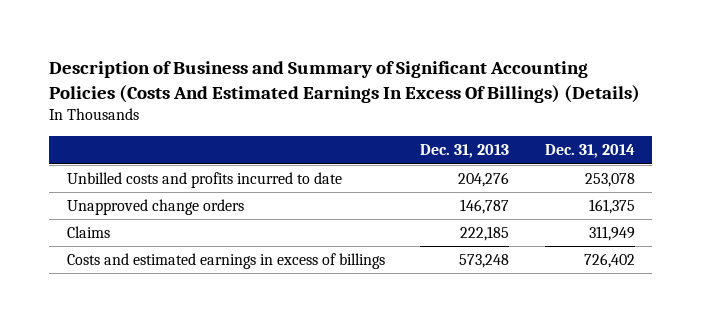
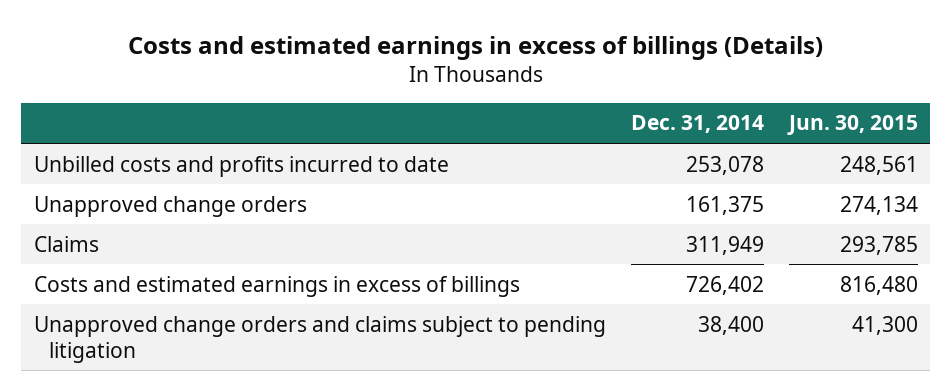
- Description of Business and Summary of Significant Accounting Policies (Costs And Estimated Earnings In Excess Of Billings) (Details)
+ Costs and estimated earnings in excess of billings (Details)
- | Dec. 31, 2013 | Dec. 31, 2014
+ | Dec. 31, 2014 | Jun. 30, 2015
+ Unapproved change orders and claims subject to pending litigation | 38,400 | 41,300

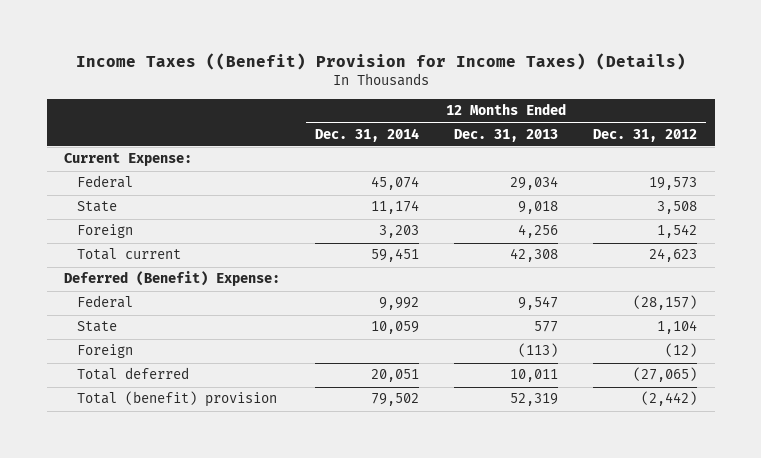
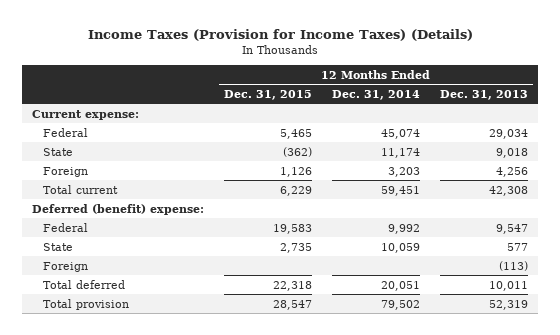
- Income Taxes ((Benefit) Provision for Income Taxes) (Details)
+ Income Taxes (Provision for Income Taxes) (Details)
- | 12 Months Ended Dec. 31, 2014 | 12 Months Ended Dec. 31, 2013 | 12 Months Ended Dec. 31, 2012
+ | 12 Months Ended Dec. 31, 2015 | 12 Months Ended Dec. 31, 2014 | 12 Months Ended Dec. 31, 2013
- Current Expense:
+ Current expense:
- Deferred (Benefit) Expense:
+ Deferred (benefit) expense:
- Total (benefit) provision | 79,502 | 52,319 | (2,442)
+ Total provision | 28,547 | 79,502 | 52,319

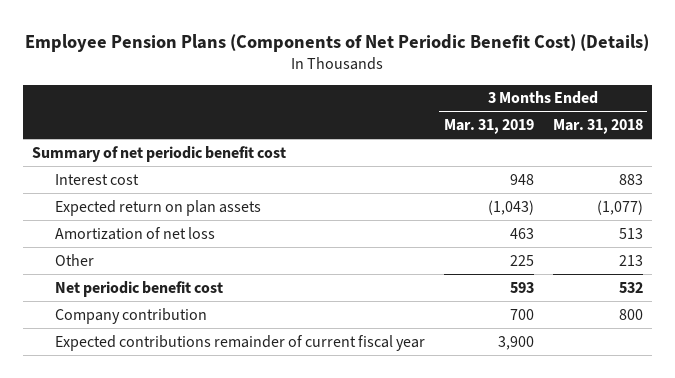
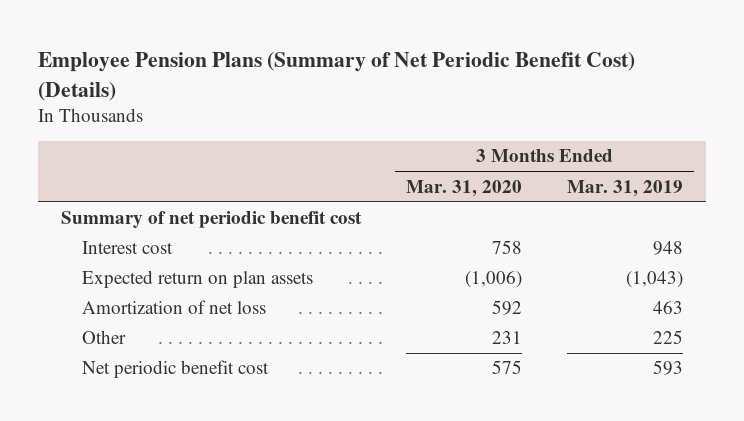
- Employee Pension Plans (Components of Net Periodic Benefit Cost) (Details)
+ Employee Pension Plans (Summary of Net Periodic Benefit Cost) (Details)
- | 3 Months Ended Mar. 31, 2019 | 3 Months Ended Mar. 31, 2018
+ | 3 Months Ended Mar. 31, 2020 | 3 Months Ended Mar. 31, 2019
- Company contribution | 700 | 800
- Expected contributions remainder of current fiscal year | 3,900 |

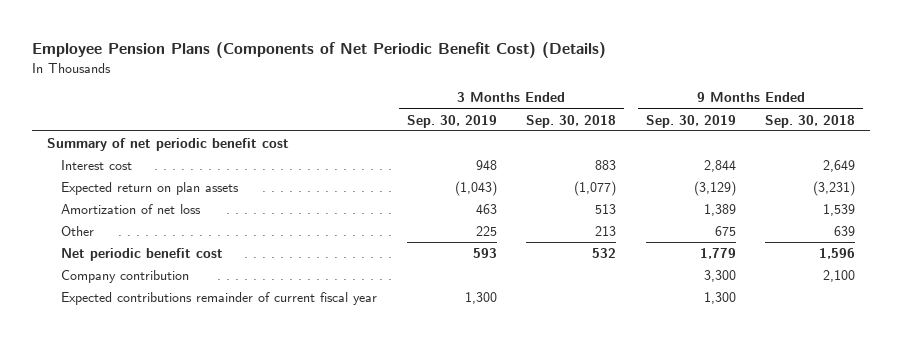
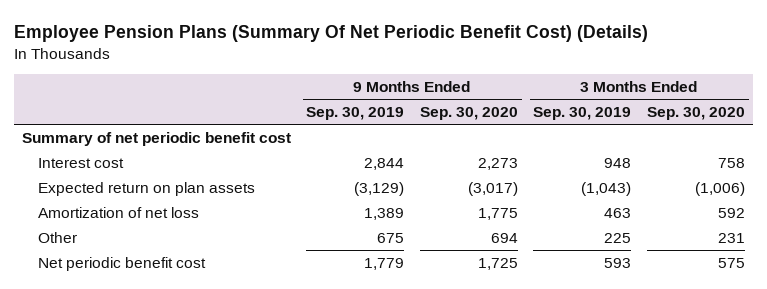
- Employee Pension Plans (Components of Net Periodic Benefit Cost) (Details)
+ Employee Pension Plans (Summary Of Net Periodic Benefit Cost) (Details)
- | 3 Months Ended Sep. 30, 2019 | 3 Months Ended Sep. 30, 2018 | 9 Months Ended Sep. 30, 2019 | 9 Months Ended Sep. 30, 2018
+ | 9 Months Ended Sep. 30, 2019 | 9 Months Ended Sep. 30, 2020 | 3 Months Ended Sep. 30, 2019 | 3 Months Ended Sep. 30, 2020
- Company contribution | | | 3,300 | 2,100
- Expected contributions remainder of current fiscal year | 1,300 | | 1,300 |

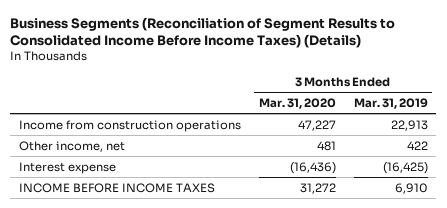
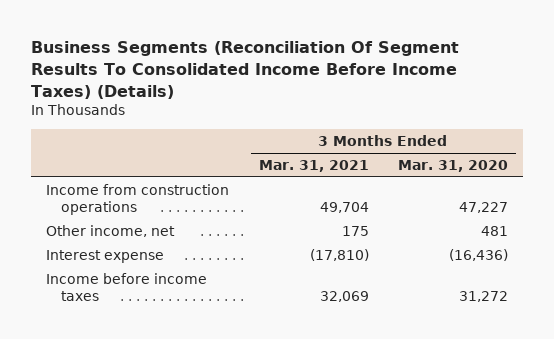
- Business Segments (Reconciliation of Segment Results to Consolidated Income Before Income Taxes) (Details)
+ Business Segments (Reconciliation Of Segment Results To Consolidated Income Before Income Taxes) (Details)
- | 3 Months Ended Mar. 31, 2020 | 3 Months Ended Mar. 31, 2019
+ | 3 Months Ended Mar. 31, 2021 | 3 Months Ended Mar. 31, 2020
- INCOME BEFORE INCOME TAXES | 31,272 | 6,910
+ Income before income taxes | 32,069 | 31,272

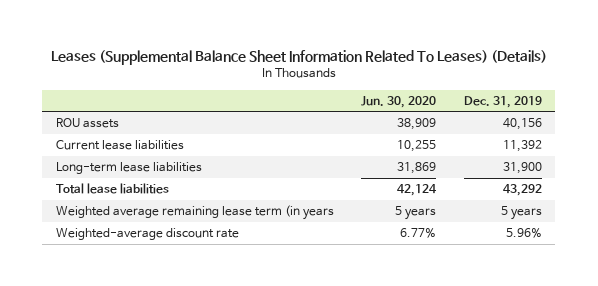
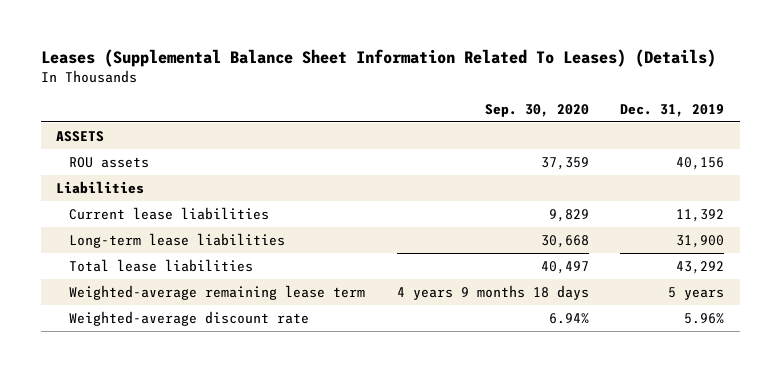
- | Jun. 30, 2020 | Dec. 31, 2019
+ | Sep. 30, 2020 | Dec. 31, 2019
+ ASSETS
+ Liabilities
- Weighted average remaining lease term (in years | 5 years | 5 years
+ Weighted-average remaining lease term | 4 years 9 months 18 days | 5 years

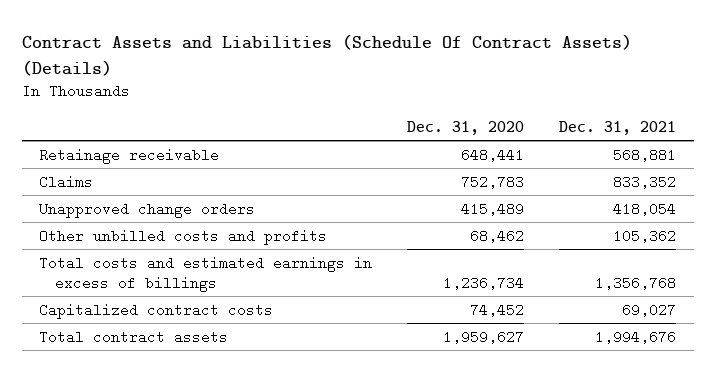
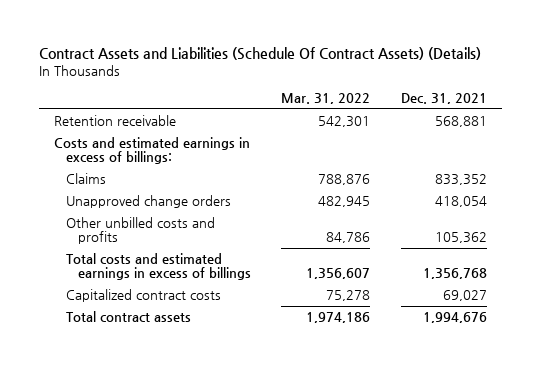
- | Dec. 31, 2020 | Dec. 31, 2021
+ | Mar. 31, 2022 | Dec. 31, 2021
- Retainage receivable | 648,441 | 568,881
+ Retention receivable | 542,301 | 568,881
+ Costs and estimated earnings in excess of billings:

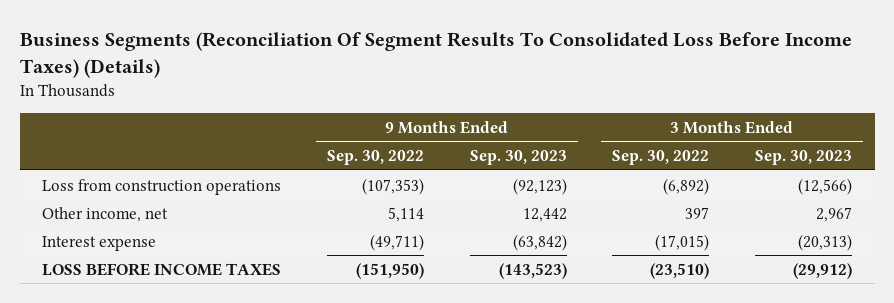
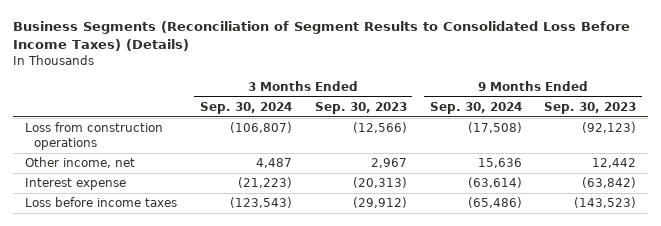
- Business Segments (Reconciliation Of Segment Results To Consolidated Loss Before Income Taxes) (Details)
+ Business Segments (Reconciliation of Segment Results to Consolidated Loss Before Income Taxes) (Details)
- | 9 Months Ended Sep. 30, 2022 | 9 Months Ended Sep. 30, 2023 | 3 Months Ended Sep. 30, 2022 | 3 Months Ended Sep. 30, 2023
+ | 3 Months Ended Sep. 30, 2024 | 3 Months Ended Sep. 30, 2023 | 9 Months Ended Sep. 30, 2024 | 9 Months Ended Sep. 30, 2023
- LOSS BEFORE INCOME TAXES | (151,950) | (143,523) | (23,510) | (29,912)
+ Loss before income taxes | (123,543) | (29,912) | (65,486) | (143,523)

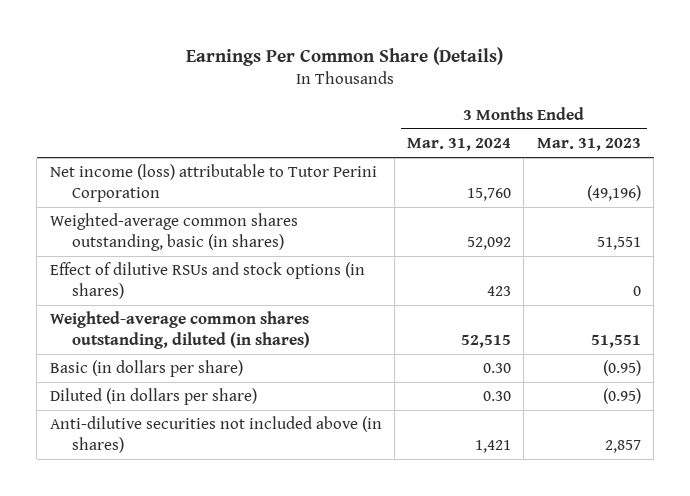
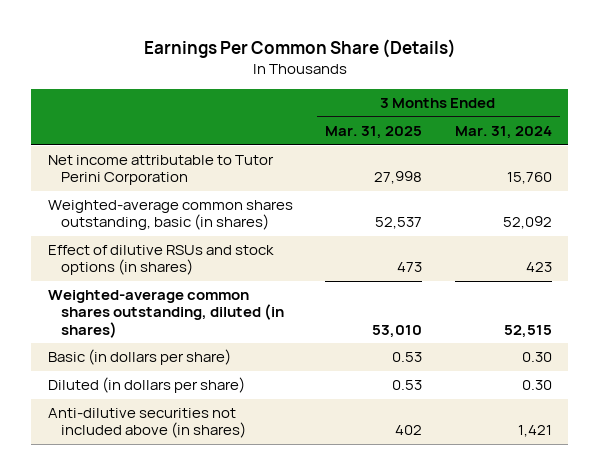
- | 3 Months Ended Mar. 31, 2024 | 3 Months Ended Mar. 31, 2023
+ | 3 Months Ended Mar. 31, 2025 | 3 Months Ended Mar. 31, 2024
- Net income (loss) attributable to Tutor Perini Corporation | 15,760 | (49,196)
+ Net income attributable to Tutor Perini Corporation | 27,998 | 15,760

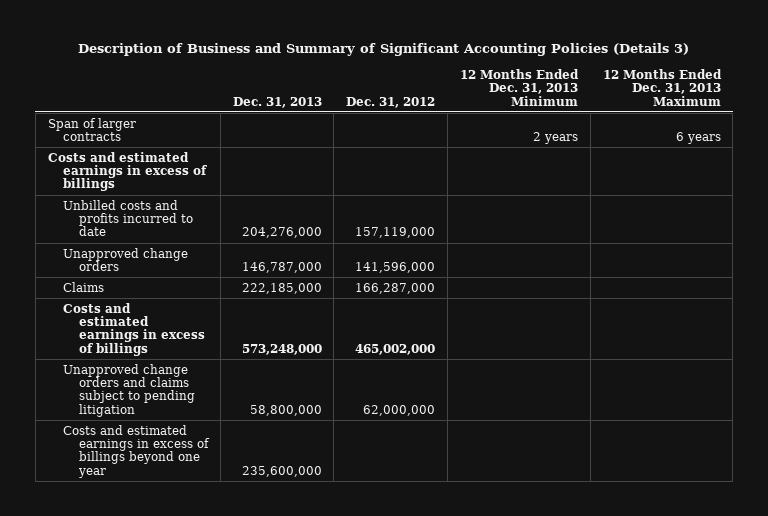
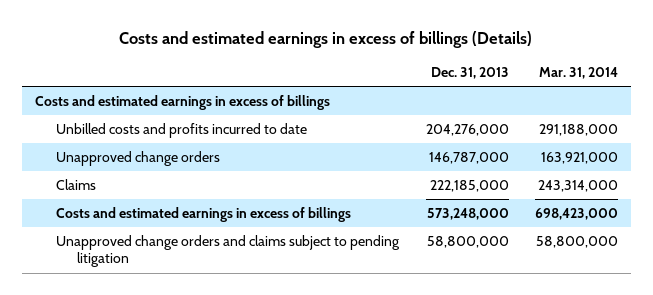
- Description of Business and Summary of Significant Accounting Policies (Details 3)
+ Costs and estimated earnings in excess of billings (Details)
- | Dec. 31, 2013 | Dec. 31, 2012 | 12 Months Ended Dec. 31, 2013 Minimum | 12 Months Ended Dec. 31, 2013 Maximum
+ | Dec. 31, 2013 | Mar. 31, 2014
- Span of larger contracts | | | 2 years | 6 years
- Costs and estimated earnings in excess of billings beyond one year | 235,600,000 | | |

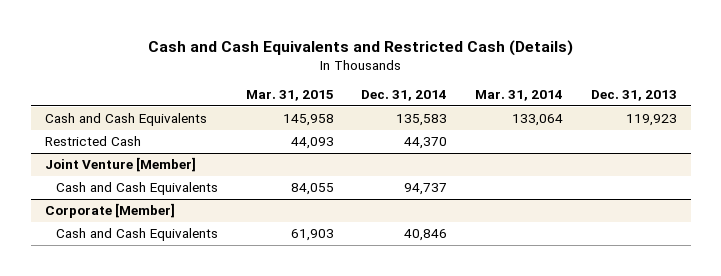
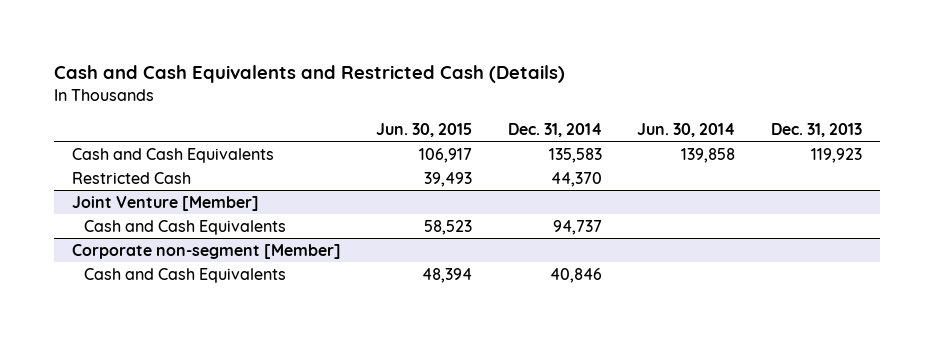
- | Mar. 31, 2015 | Dec. 31, 2014 | Mar. 31, 2014 | Dec. 31, 2013
+ | Jun. 30, 2015 | Dec. 31, 2014 | Jun. 30, 2014 | Dec. 31, 2013
- Corporate [Member]
+ Corporate non-segment [Member]

